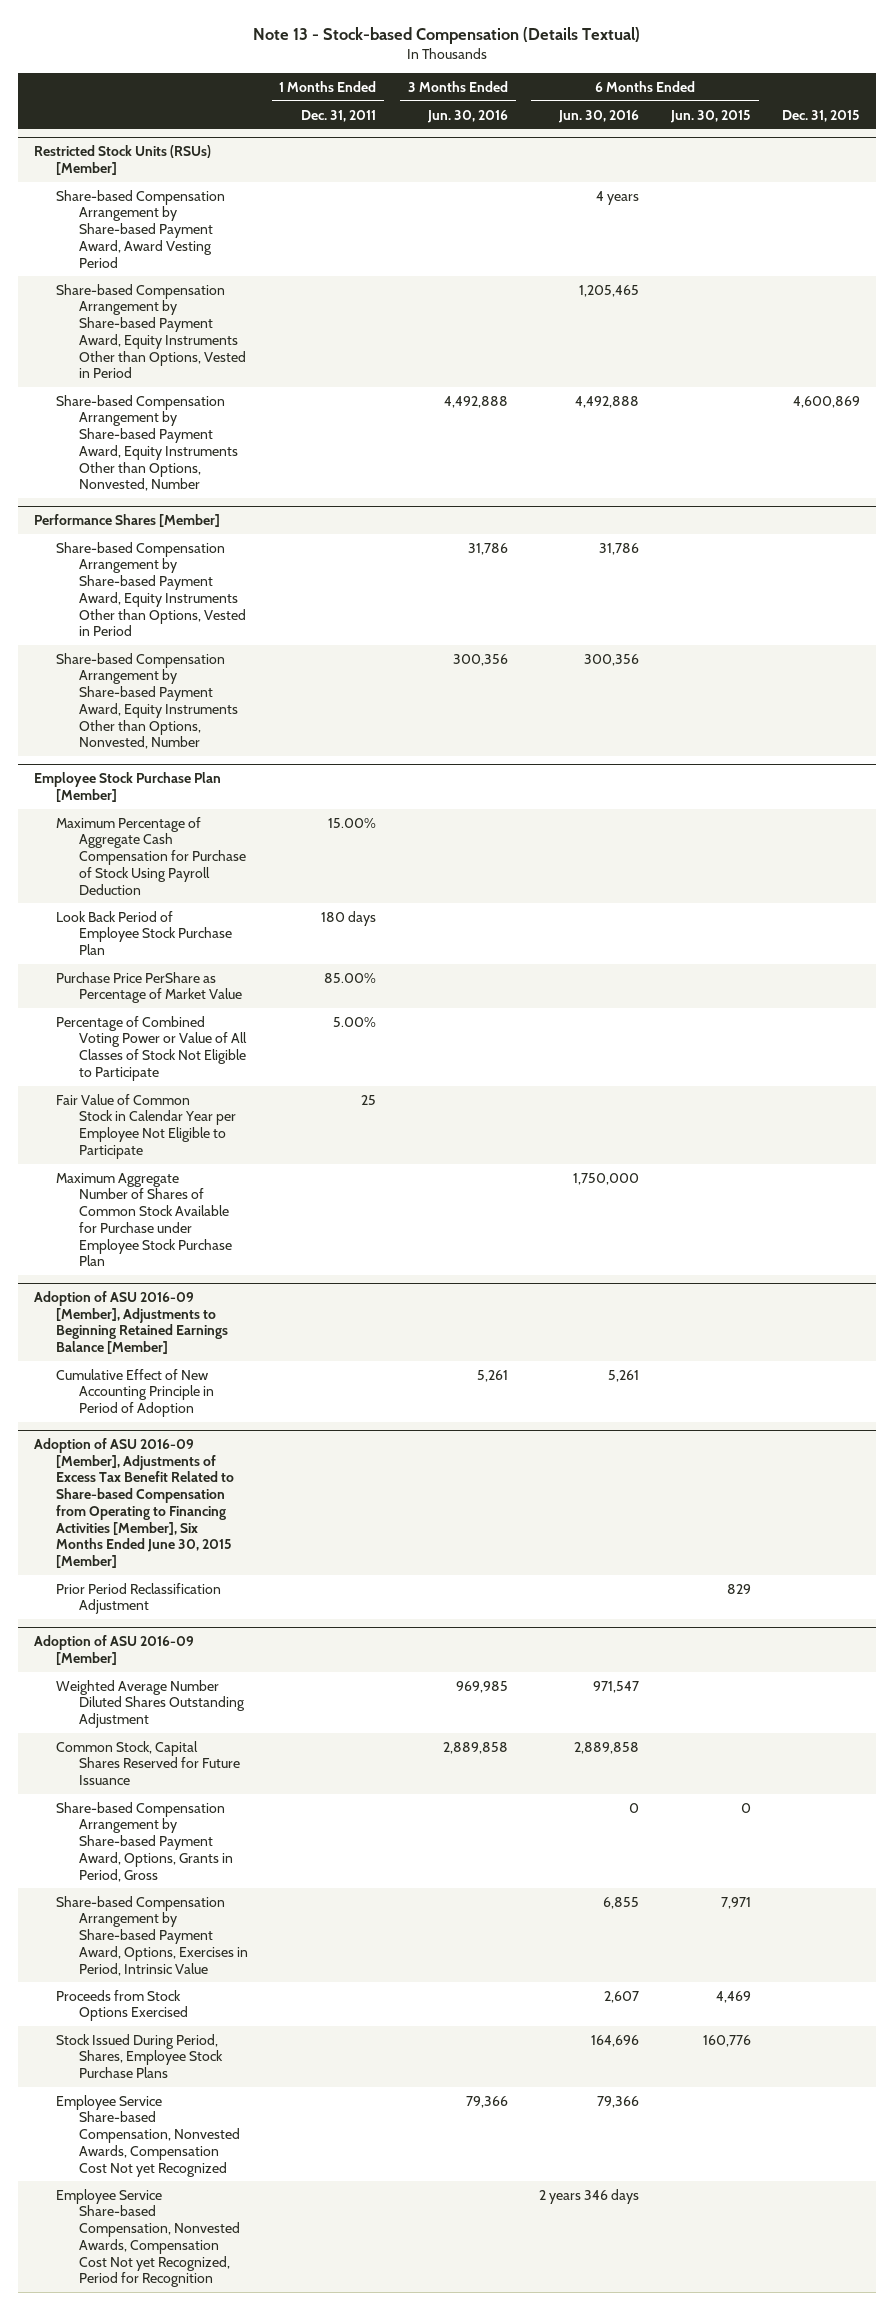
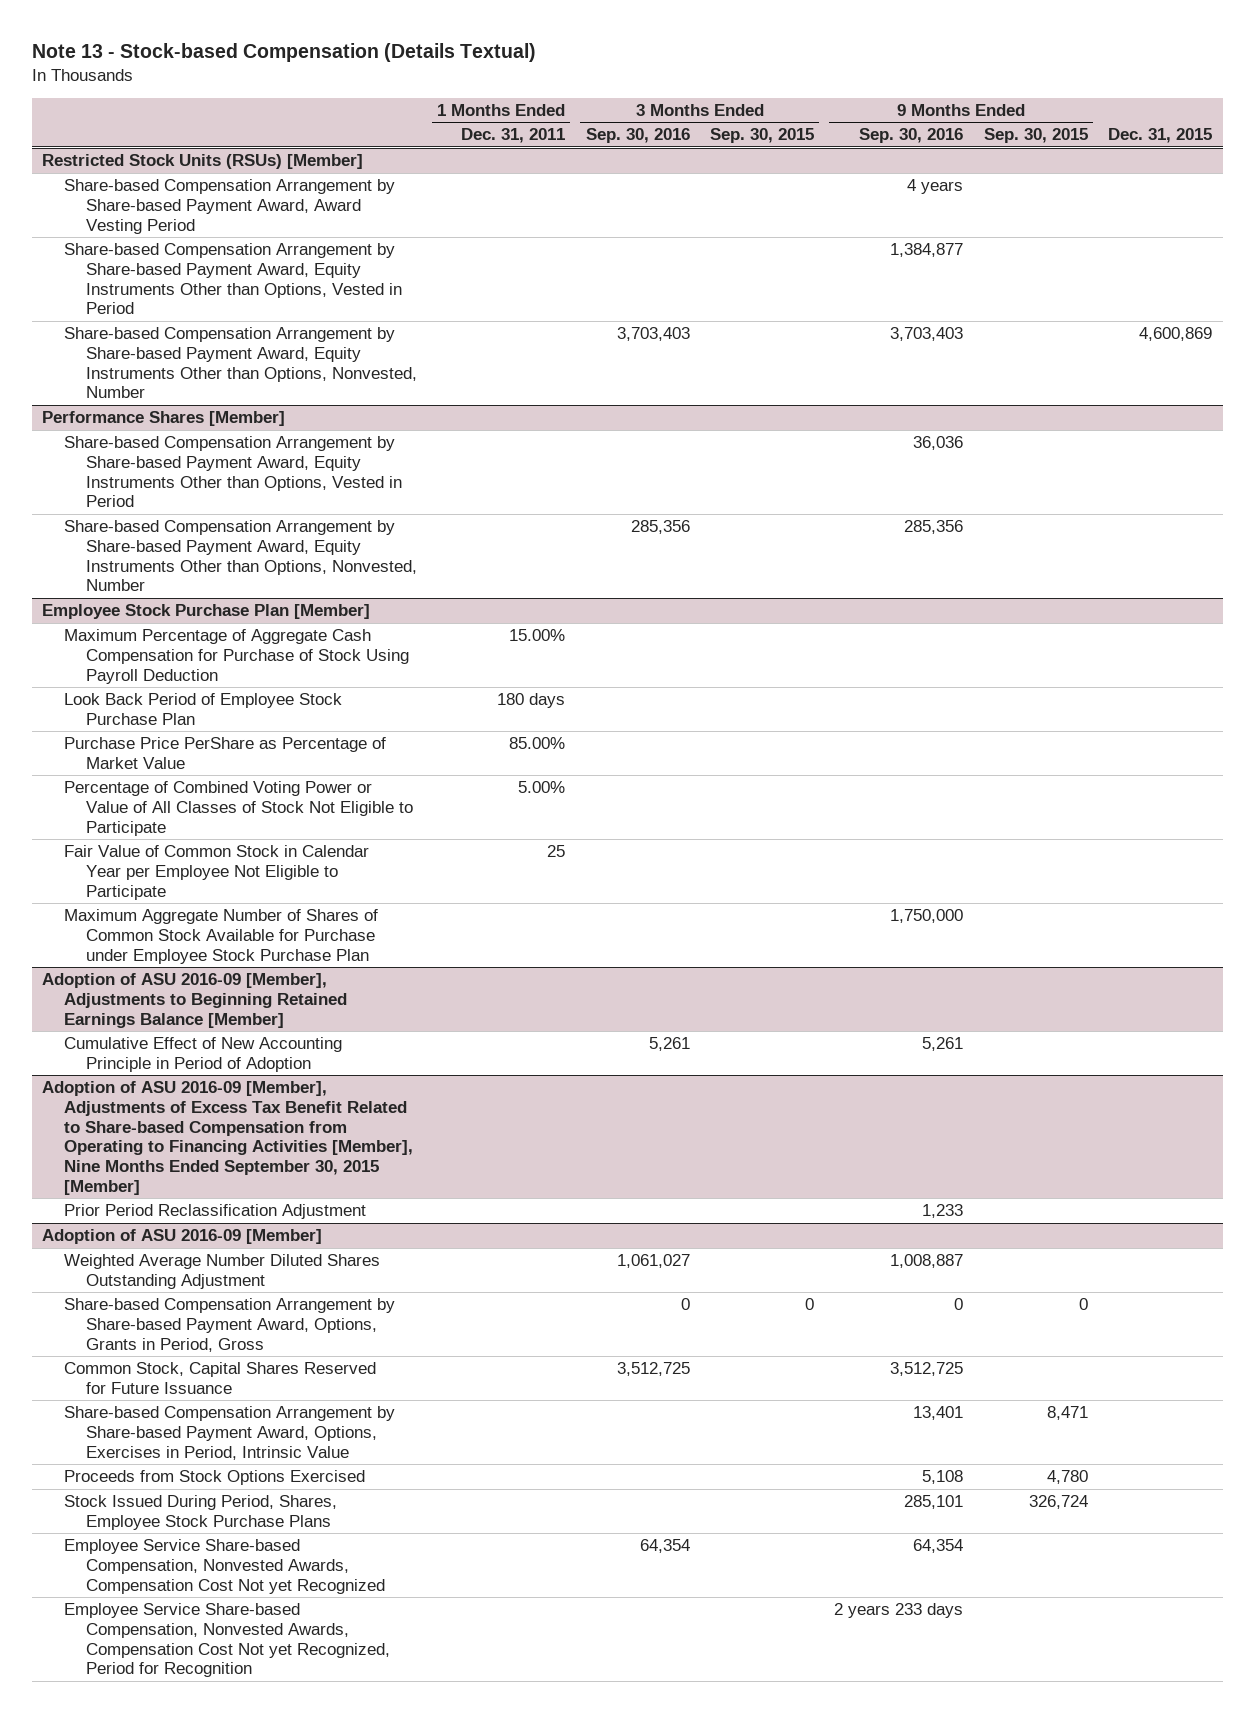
- | 1 Months Ended Dec. 31, 2011 | 3 Months Ended Jun. 30, 2016 | 6 Months Ended Jun. 30, 2016 | 6 Months Ended Jun. 30, 2015 | Dec. 31, 2015
+ | 1 Months Ended Dec. 31, 2011 | 3 Months Ended Sep. 30, 2016 | 3 Months Ended Sep. 30, 2015 | 9 Months Ended Sep. 30, 2016 | 9 Months Ended Sep. 30, 2015 | Dec. 31, 2015
- Adoption of ASU 2016-09 [Member], Adjustments of Excess Tax Benefit Related to Share-based Compensation from Operating to Financing Activities [Member], Six Months Ended June 30, 2015 [Member]
+ Adoption of ASU 2016-09 [Member], Adjustments of Excess Tax Benefit Related to Share-based Compensation from Operating to Financing Activities [Member], Nine Months Ended September 30, 2015 [Member]
@ Adoption of ASU 2016-09 [Member]
moved down: Common Stock, Capital Shares Reserved for Future Issuance | | 3,512,725 | | 3,512,725 | |

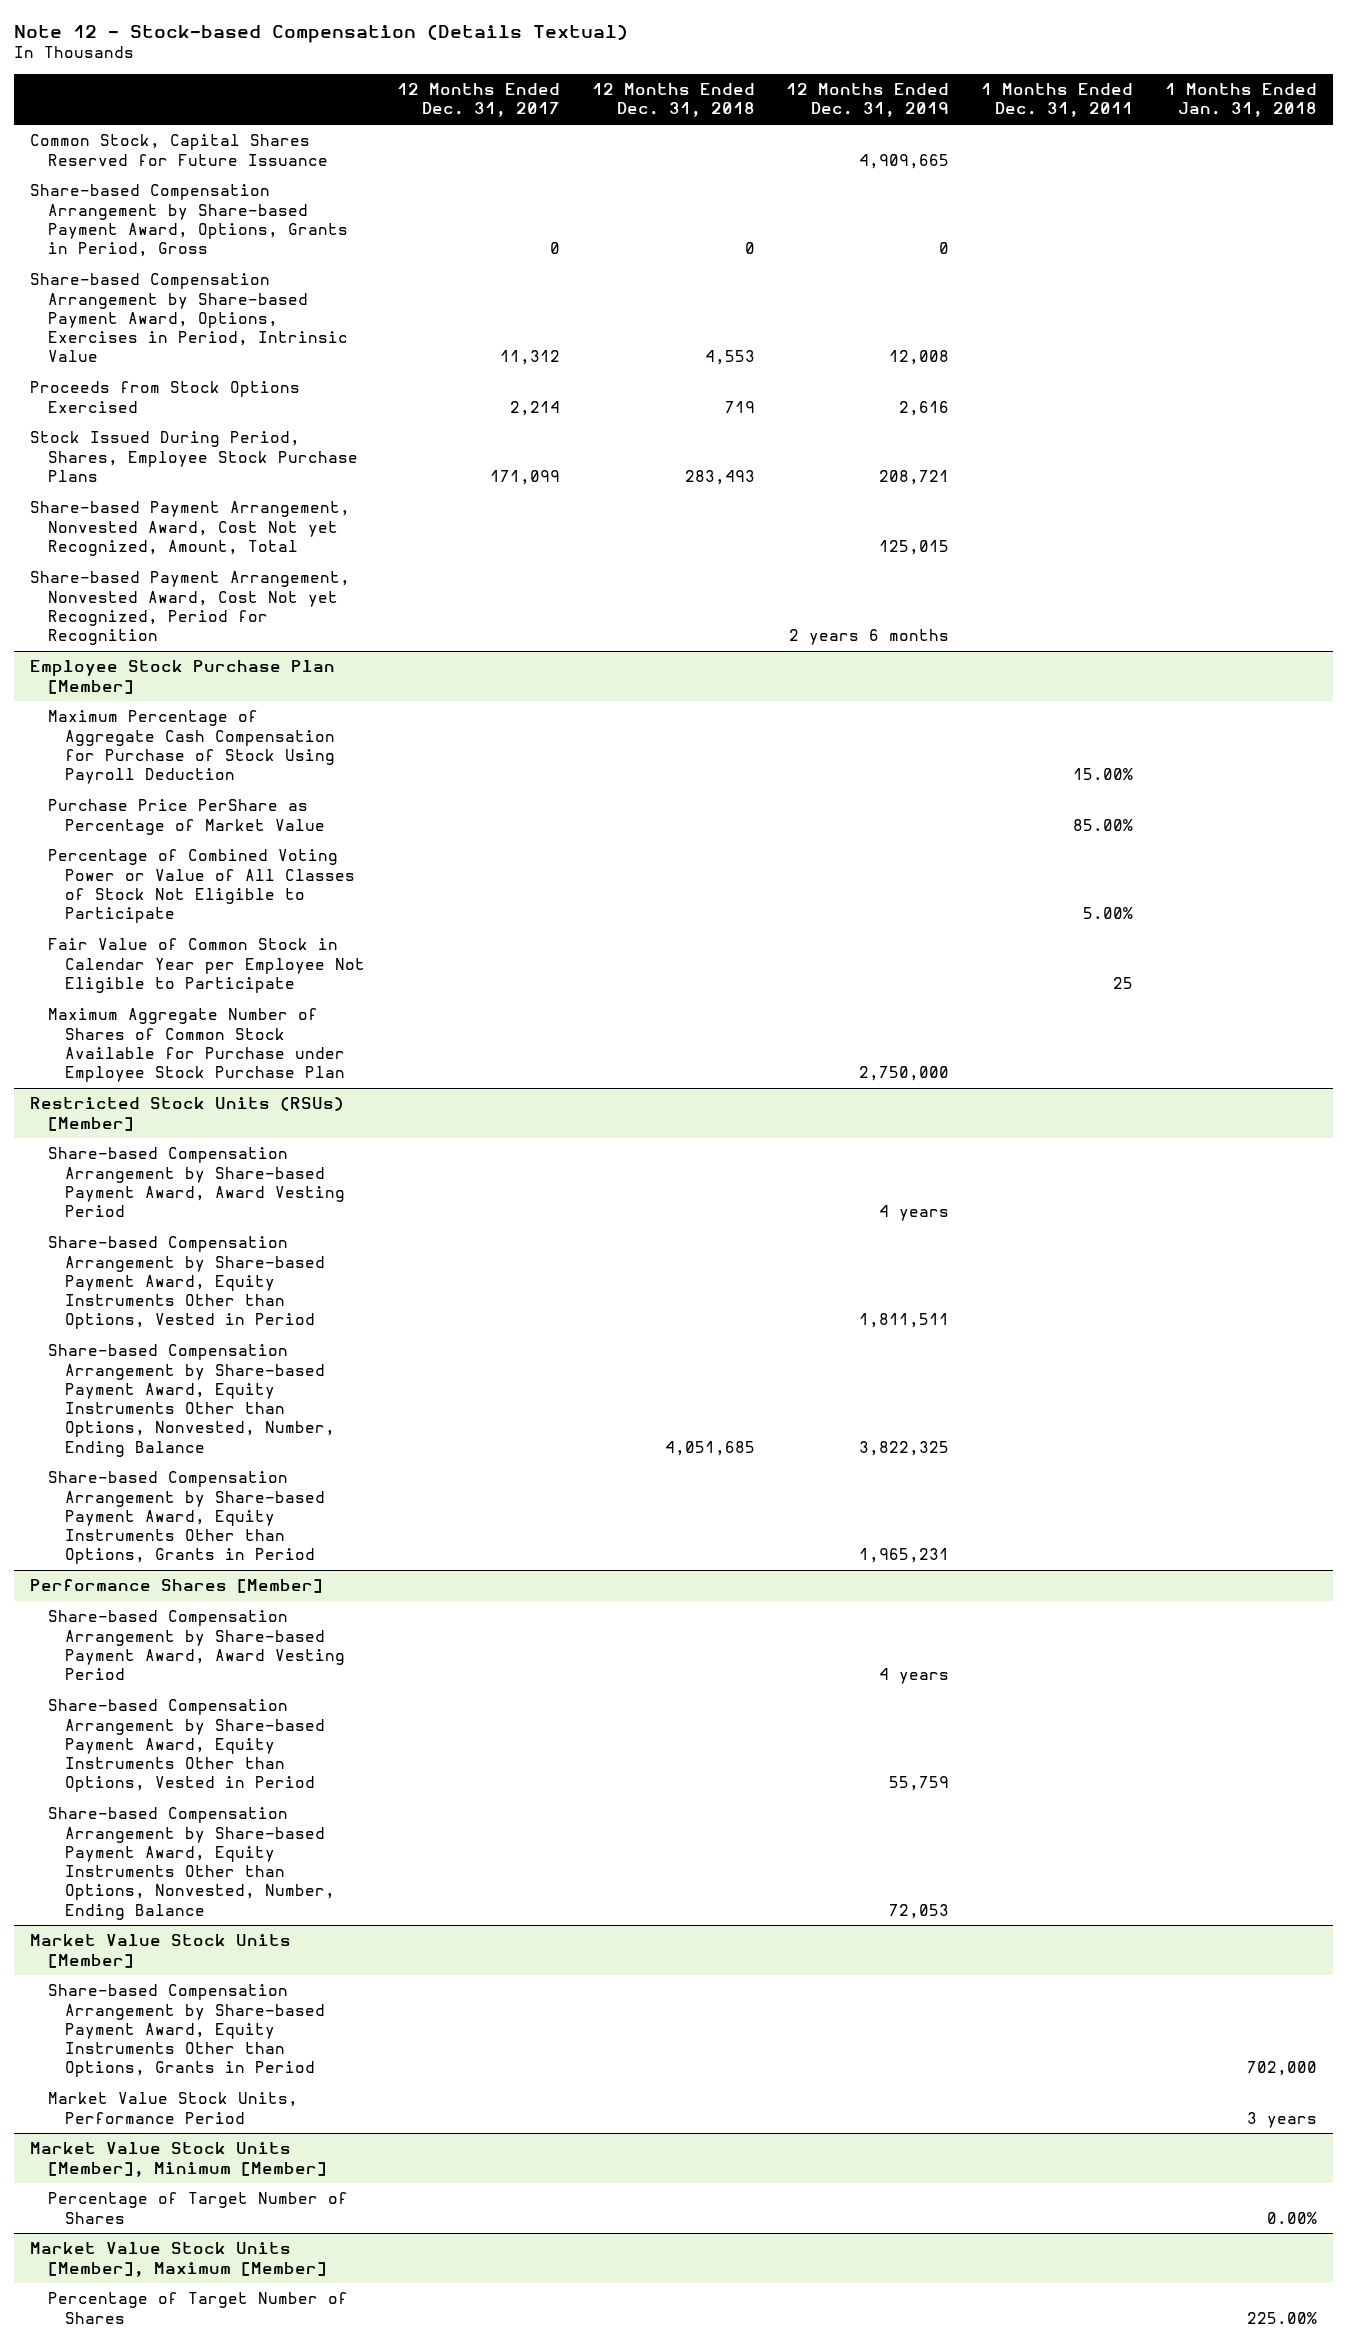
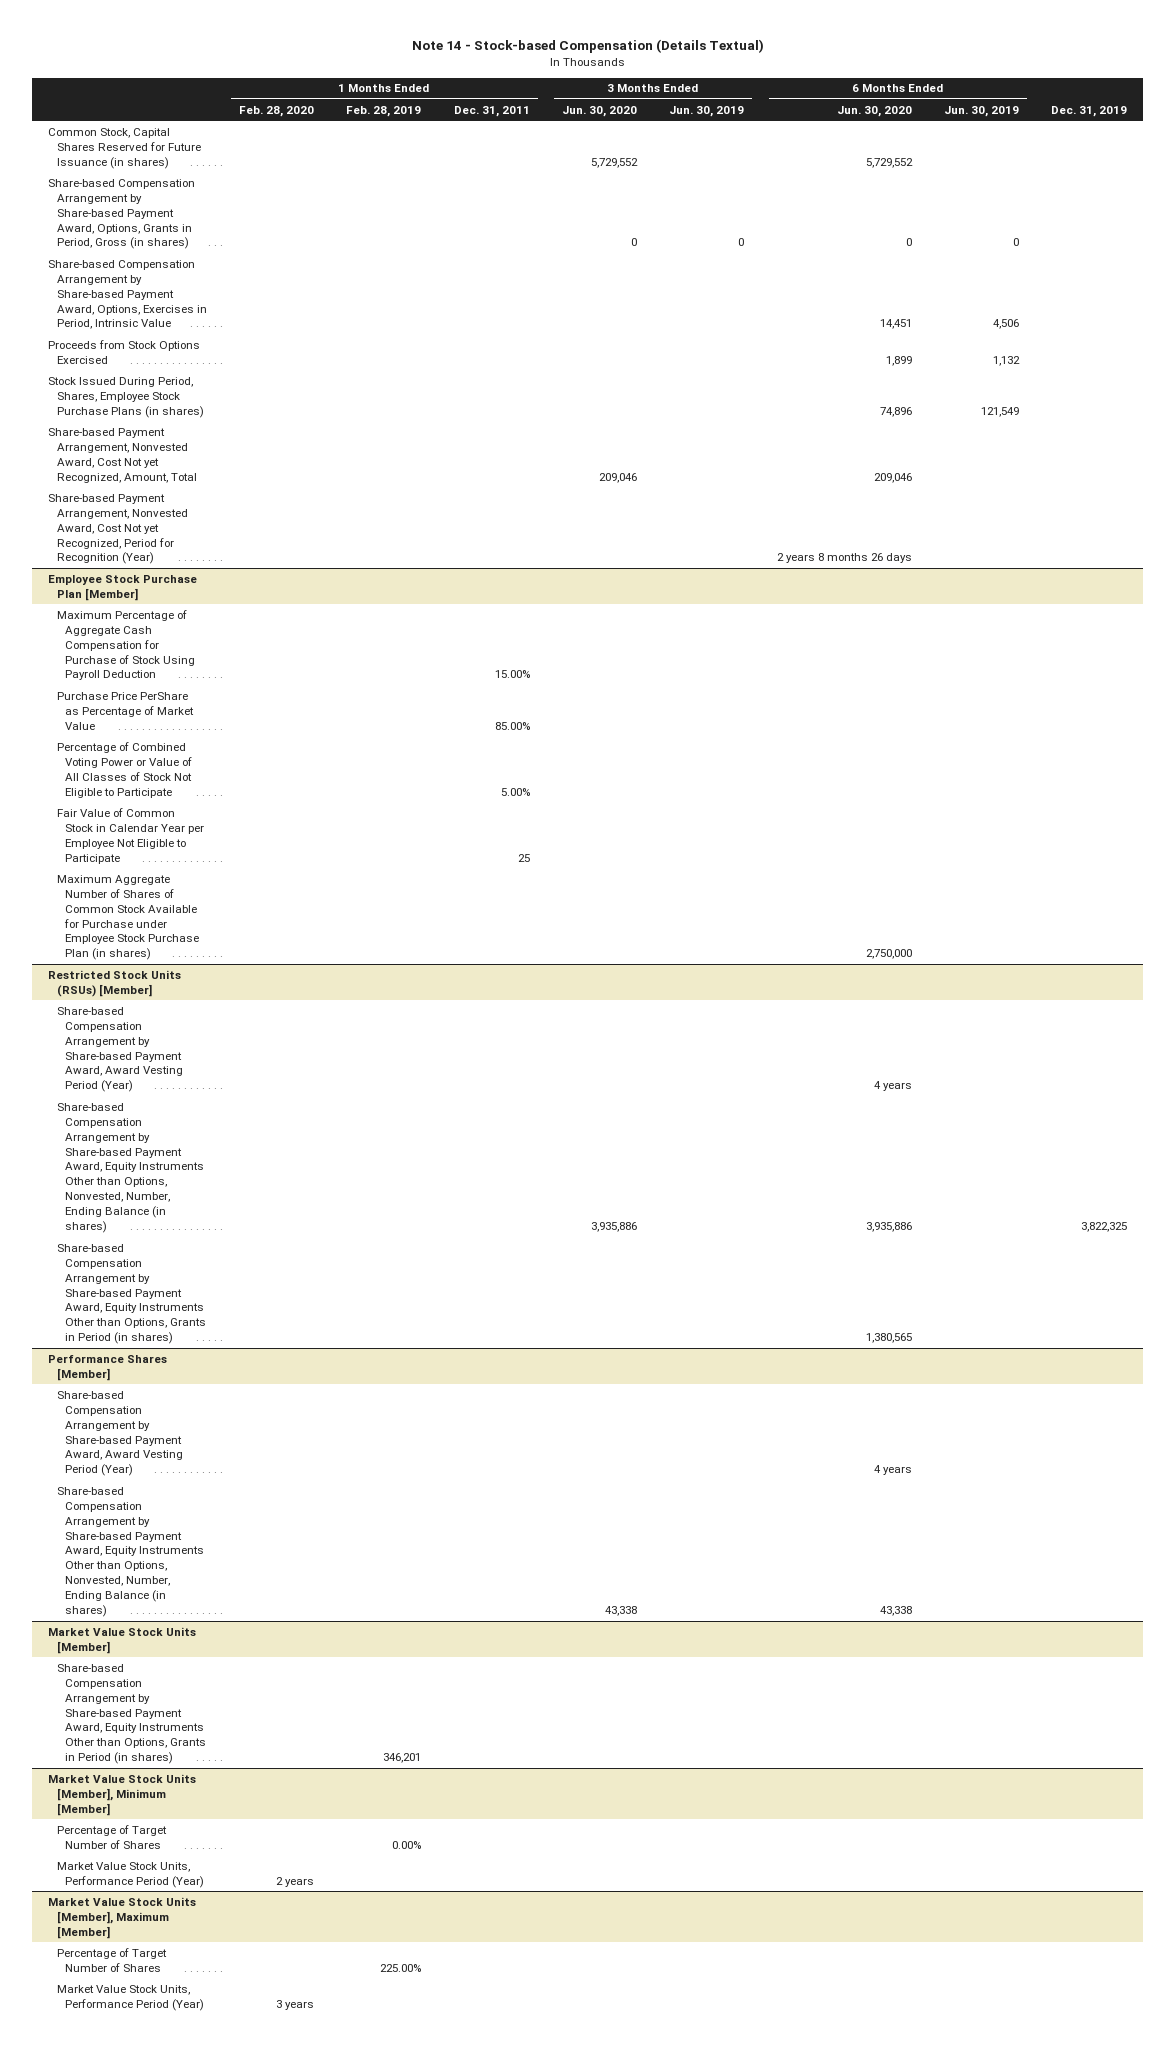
- Note 12 - Stock-based Compensation (Details Textual)
+ Note 14 - Stock-based Compensation (Details Textual)
- | 12 Months Ended Dec. 31, 2017 | 12 Months Ended Dec. 31, 2018 | 12 Months Ended Dec. 31, 2019 | 1 Months Ended Dec. 31, 2011 | 1 Months Ended Jan. 31, 2018
+ | 1 Months Ended Feb. 28, 2020 | 1 Months Ended Feb. 28, 2019 | 1 Months Ended Dec. 31, 2011 | 3 Months Ended Jun. 30, 2020 | 3 Months Ended Jun. 30, 2019 | 6 Months Ended Jun. 30, 2020 | 6 Months Ended Jun. 30, 2019 | Dec. 31, 2019
- Common Stock, Capital Shares Reserved for Future Issuance | | | 4,909,665 | |
- Share-based Compensation Arrangement by Share-based Payment Award, Options, Grants in Period, Gross | 0 | 0 | 0 | |
+ Common Stock, Capital Shares Reserved for Future Issuance (in shares) | | | | 5,729,552 | | 5,729,552 | |
+ Share-based Compensation Arrangement by Share-based Payment Award, Options, Grants in Period, Gross (in shares) | | | | 0 | 0 | 0 | 0 |
- Stock Issued During Period, Shares, Employee Stock Purchase Plans | 171,099 | 283,493 | 208,721 | |
+ Stock Issued During Period, Shares, Employee Stock Purchase Plans (in shares) | | | | | | 74,896 | 121,549 |
- Share-based Payment Arrangement, Nonvested Award, Cost Not yet Recognized, Period for Recognition | | | 2 years 6 months | |
+ Share-based Payment Arrangement, Nonvested Award, Cost Not yet Recognized, Period for Recognition (Year) | | | | | | 2 years 8 months 26 days | |
@ Employee Stock Purchase Plan [Member]
- Maximum Aggregate Number of Shares of Common Stock Available for Purchase under Employee Stock Purchase Plan | | | 2,750,000 | |
+ Maximum Aggregate Number of Shares of Common Stock Available for Purchase under Employee Stock Purchase Plan (in shares) | | | | | | 2,750,000 | |
@ Restricted Stock Units (RSUs) [Member]
- Share-based Compensation Arrangement by Share-based Payment Award, Award Vesting Period | | | 4 years | |
- Share-based Compensation Arrangement by Share-based Payment Award, Equity Instruments Other than Options, Vested in Period | | | 1,811,511 | |
- Share-based Compensation Arrangement by Share-based Payment Award, Equity Instruments Other than Options, Nonvested, Number, Ending Balance | | 4,051,685 | 3,822,325 | |
- Share-based Compensation Arrangement by Share-based Payment Award, Equity Instruments Other than Options, Grants in Period | | | 1,965,231 | |
+ Share-based Compensation Arrangement by Share-based Payment Award, Award Vesting Period (Year) | | | | | | 4 years | |
+ Share-based Compensation Arrangement by Share-based Payment Award, Equity Instruments Other than Options, Nonvested, Number, Ending Balance (in shares) | | | | 3,935,886 | | 3,935,886 | | 3,822,325
+ Share-based Compensation Arrangement by Share-based Payment Award, Equity Instruments Other than Options, Grants in Period (in shares) | | | | | | 1,380,565 | |
@ Performance Shares [Member]
- Share-based Compensation Arrangement by Share-based Payment Award, Award Vesting Period | | | 4 years | |
- Share-based Compensation Arrangement by Share-based Payment Award, Equity Instruments Other than Options, Vested in Period | | | 55,759 | |
- Share-based Compensation Arrangement by Share-based Payment Award, Equity Instruments Other than Options, Nonvested, Number, Ending Balance | | | 72,053 | |
+ Share-based Compensation Arrangement by Share-based Payment Award, Award Vesting Period (Year) | | | | | | 4 years | |
+ Share-based Compensation Arrangement by Share-based Payment Award, Equity Instruments Other than Options, Nonvested, Number, Ending Balance (in shares) | | | | 43,338 | | 43,338 | |
@ Market Value Stock Units [Member]
- Share-based Compensation Arrangement by Share-based Payment Award, Equity Instruments Other than Options, Grants in Period | | | | | 702,000
- Market Value Stock Units, Performance Period | | | | | 3 years
+ Share-based Compensation Arrangement by Share-based Payment Award, Equity Instruments Other than Options, Grants in Period (in shares) | | 346,201 | | | | | |
@ Market Value Stock Units [Member], Minimum [Member]
+ Market Value Stock Units, Performance Period (Year) | 2 years | | | | | | |
@ Market Value Stock Units [Member], Maximum [Member]
+ Market Value Stock Units, Performance Period (Year) | 3 years | | | | | | |

